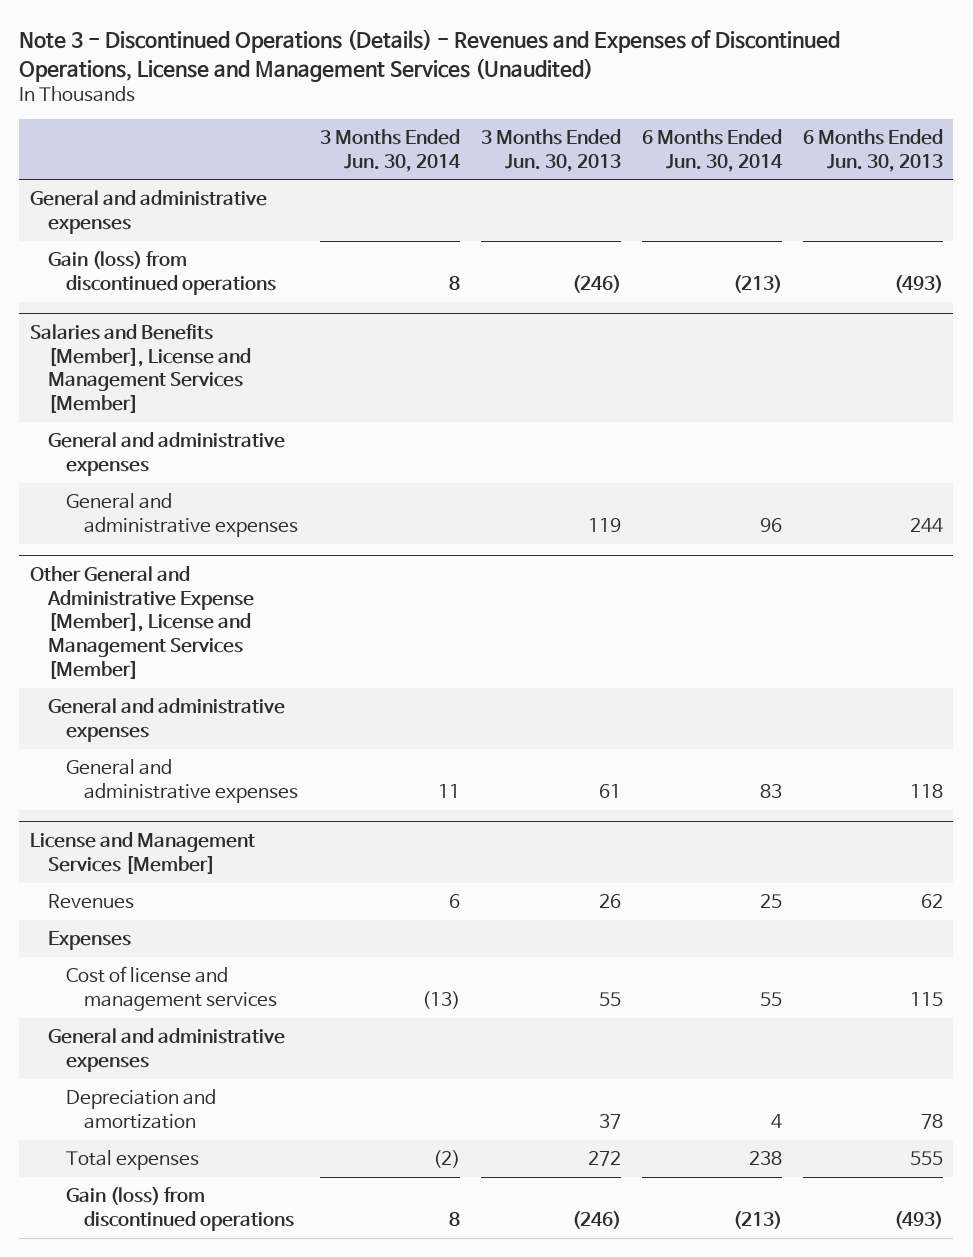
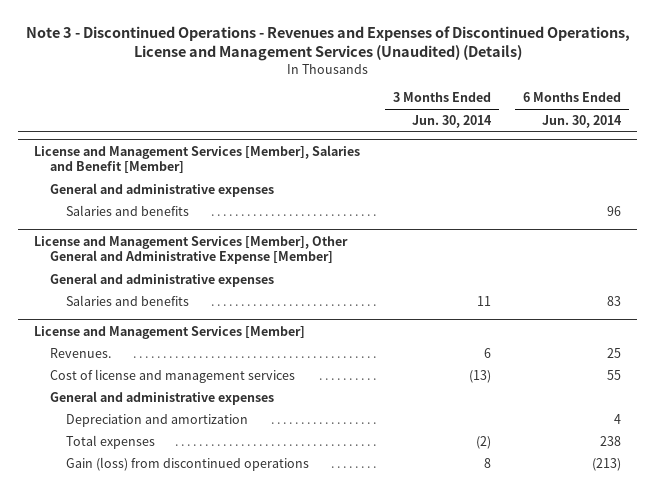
- Note 3 - Discontinued Operations (Details) - Revenues and Expenses of Discontinued Operations, License and Management Services (Unaudited)
+ Note 3 - Discontinued Operations - Revenues and Expenses of Discontinued Operations, License and Management Services (Unaudited) (Details)
- | 3 Months Ended Jun. 30, 2014 | 3 Months Ended Jun. 30, 2013 | 6 Months Ended Jun. 30, 2014 | 6 Months Ended Jun. 30, 2013
+ | 3 Months Ended Jun. 30, 2014 | 6 Months Ended Jun. 30, 2014
- General and administrative expenses
- Gain (loss) from discontinued operations | 8 | (246) | (213) | (493)
- Salaries and Benefits [Member], License and Management Services [Member]
+ License and Management Services [Member], Salaries and Benefit [Member]
- General and administrative expenses | | 119 | 96 | 244
- Other General and Administrative Expense [Member], License and Management Services [Member]
+ Salaries and benefits | | 96
+ License and Management Services [Member], Other General and Administrative Expense [Member]
- General and administrative expenses | 11 | 61 | 83 | 118
+ Salaries and benefits | 11 | 83
@ License and Management Services [Member]
- Revenues | 6 | 26 | 25 | 62
- Expenses
+ Revenues. | 6 | 25

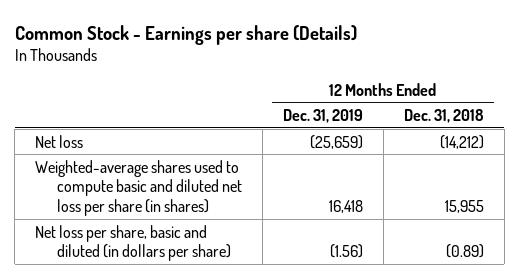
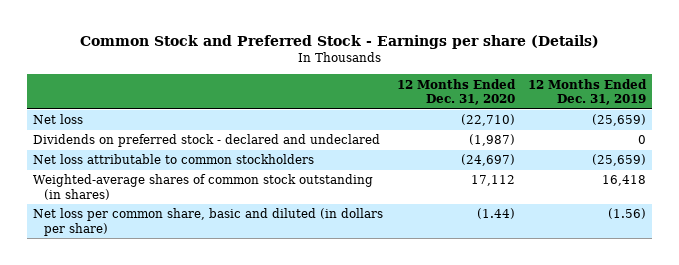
- Common Stock - Earnings per share (Details)
+ Common Stock and Preferred Stock - Earnings per share (Details)
- | 12 Months Ended Dec. 31, 2019 | 12 Months Ended Dec. 31, 2018
+ | 12 Months Ended Dec. 31, 2020 | 12 Months Ended Dec. 31, 2019
- Weighted-average shares used to compute basic and diluted net loss per share (in shares) | 16,418 | 15,955
- Net loss per share, basic and diluted (in dollars per share) | (1.56) | (0.89)
+ Dividends on preferred stock - declared and undeclared | (1,987) | 0
+ Net loss attributable to common stockholders | (24,697) | (25,659)
+ Weighted-average shares of common stock outstanding (in shares) | 17,112 | 16,418
+ Net loss per common share, basic and diluted (in dollars per share) | (1.44) | (1.56)

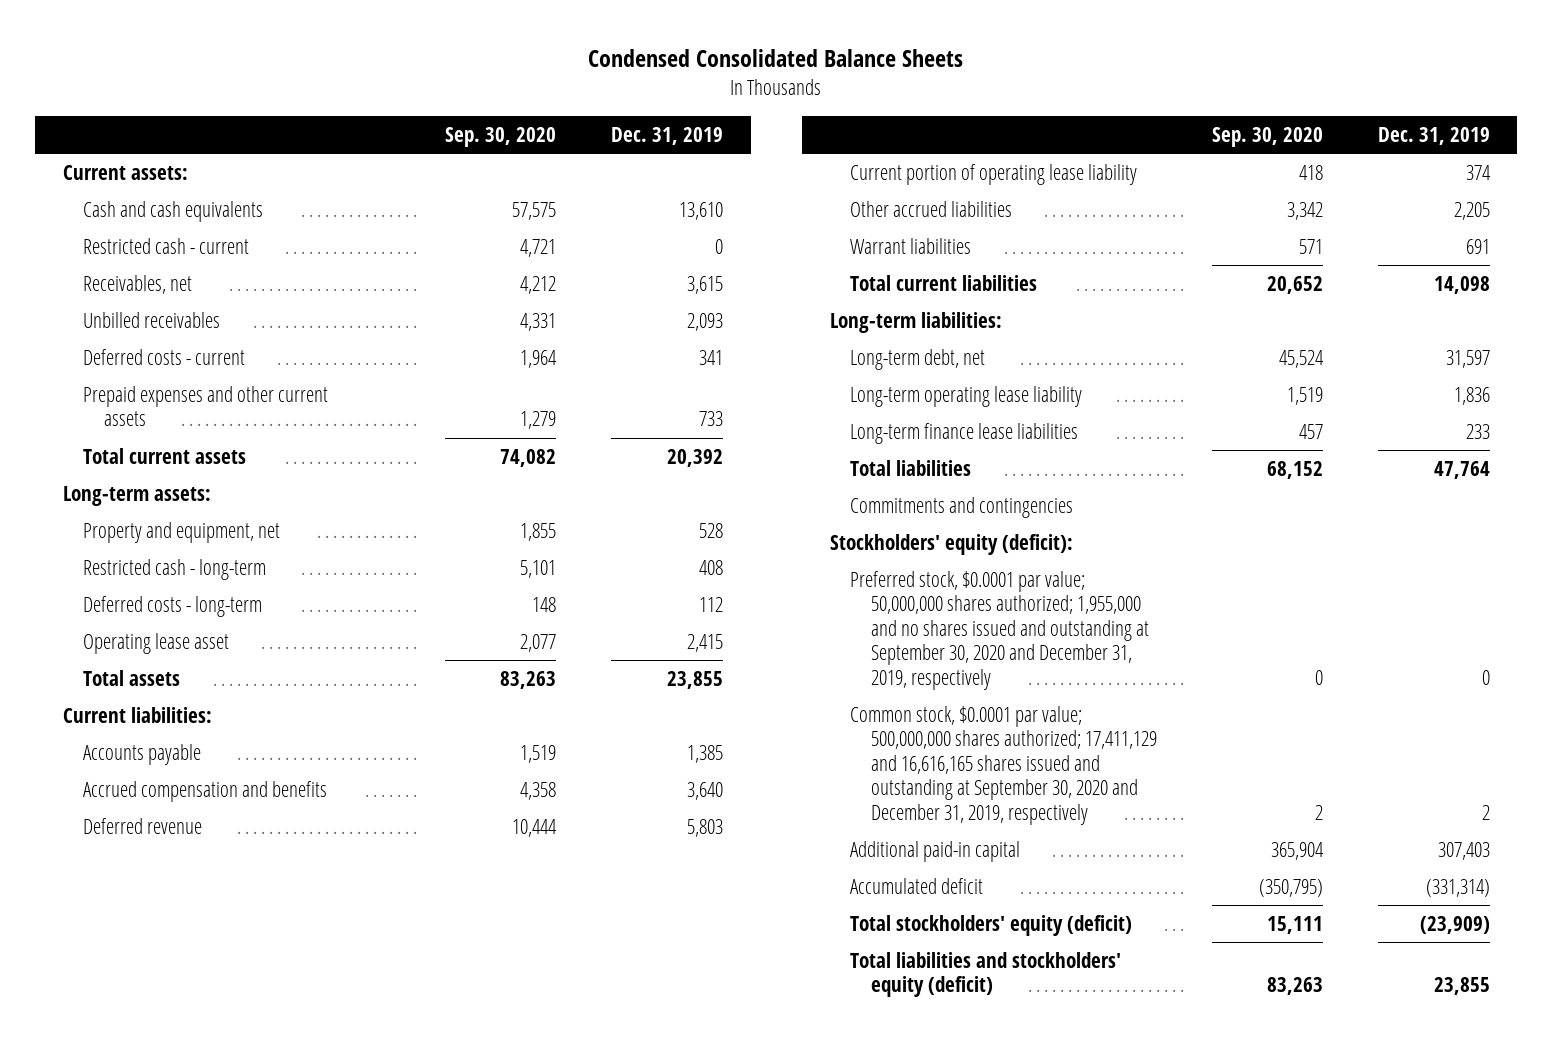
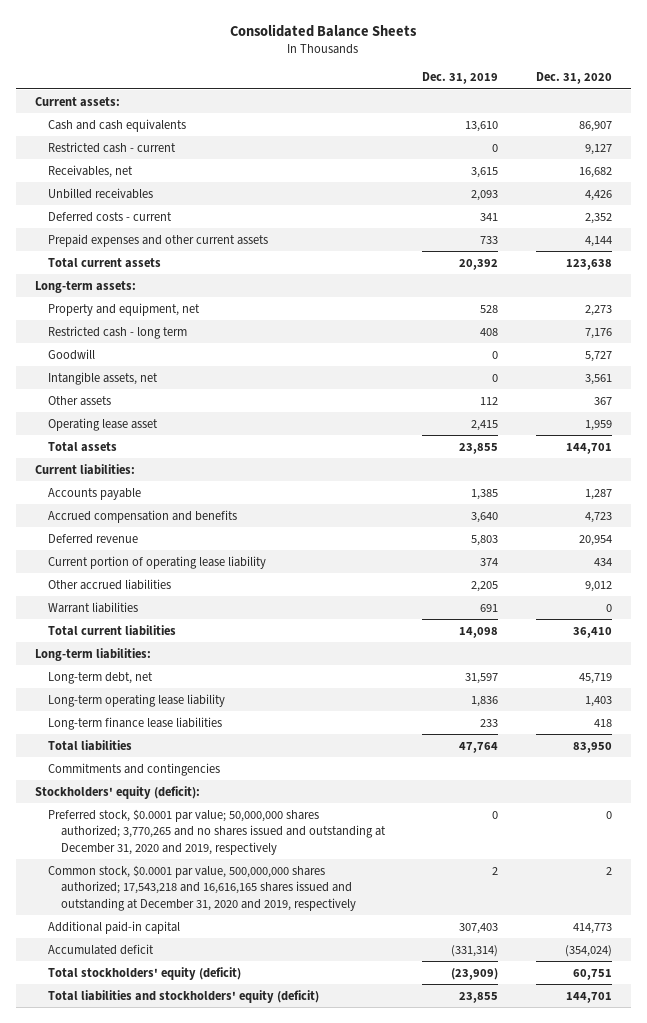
- Condensed Consolidated Balance Sheets
+ Consolidated Balance Sheets
- | Sep. 30, 2020 | Dec. 31, 2019
+ | Dec. 31, 2019 | Dec. 31, 2020
- Restricted cash - long-term | 5,101 | 408
- Deferred costs - long-term | 148 | 112
+ Restricted cash - long term | 408 | 7,176
+ Goodwill | 0 | 5,727
+ Intangible assets, net | 0 | 3,561
+ Other assets | 112 | 367
- Preferred stock, $0.0001 par value; 50,000,000 shares authorized; 1,955,000 and no shares issued and outstanding at September 30, 2020 and December 31, 2019, respectively | 0 | 0
- Common stock, $0.0001 par value; 500,000,000 shares authorized; 17,411,129 and 16,616,165 shares issued and outstanding at September 30, 2020 and December 31, 2019, respectively | 2 | 2
+ Preferred stock, $0.0001 par value; 50,000,000 shares authorized; 3,770,265 and no shares issued and outstanding at December 31, 2020 and 2019, respectively | 0 | 0
+ Common stock, $0.0001 par value, 500,000,000 shares authorized; 17,543,218 and 16,616,165 shares issued and outstanding at December 31, 2020 and 2019, respectively | 2 | 2

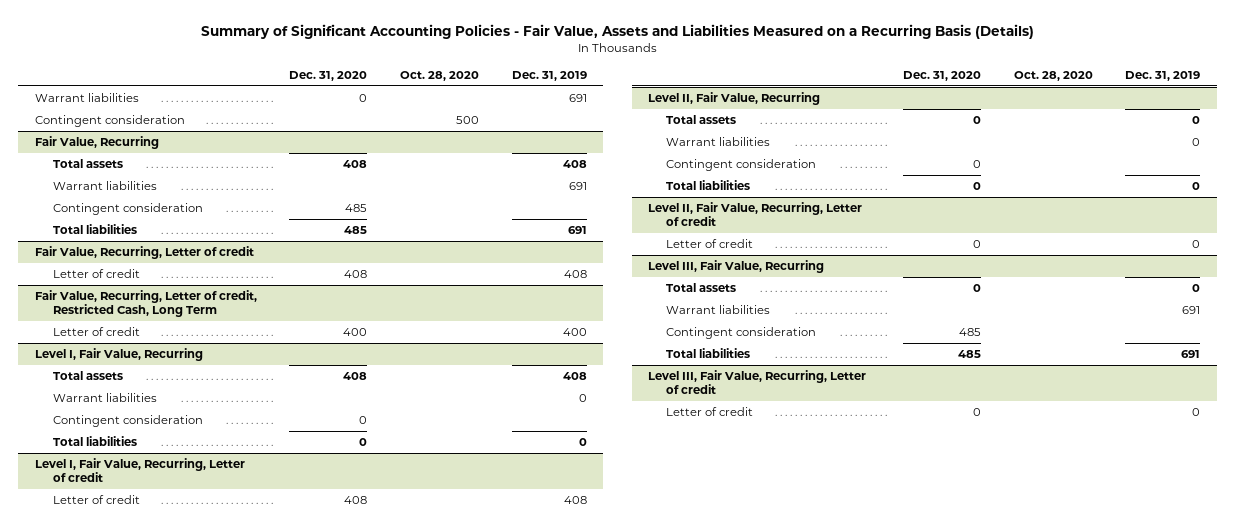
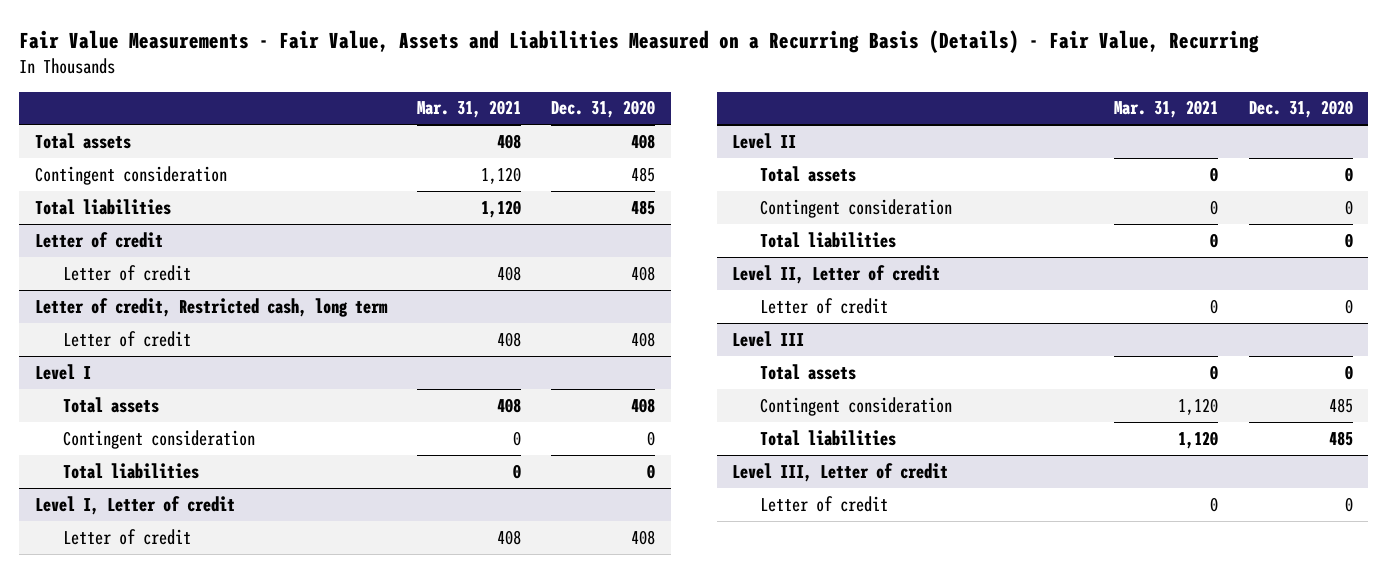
- Summary of Significant Accounting Policies - Fair Value, Assets and Liabilities Measured on a Recurring Basis (Details)
+ Fair Value Measurements - Fair Value, Assets and Liabilities Measured on a Recurring Basis (Details) - Fair Value, Recurring
- | Dec. 31, 2020 | Oct. 28, 2020 | Dec. 31, 2019
+ | Mar. 31, 2021 | Dec. 31, 2020
- Warrant liabilities | 0 | | 691
- Contingent consideration | | 500 |
- Fair Value, Recurring
- Warrant liabilities | | | 691
- Fair Value, Recurring, Letter of credit
+ Letter of credit
- Fair Value, Recurring, Letter of credit, Restricted Cash, Long Term
- Letter of credit | 400 | | 400
- Level I, Fair Value, Recurring
+ Letter of credit, Restricted cash, long term
+ Letter of credit | 408 | 408
+ Level I
- Warrant liabilities | | | 0
- Level I, Fair Value, Recurring, Letter of credit
+ Level I, Letter of credit
- Level II, Fair Value, Recurring
+ Level II
- Warrant liabilities | | | 0
- Level II, Fair Value, Recurring, Letter of credit
+ Level II, Letter of credit
- Level III, Fair Value, Recurring
+ Level III
- Warrant liabilities | | | 691
- Level III, Fair Value, Recurring, Letter of credit
+ Level III, Letter of credit

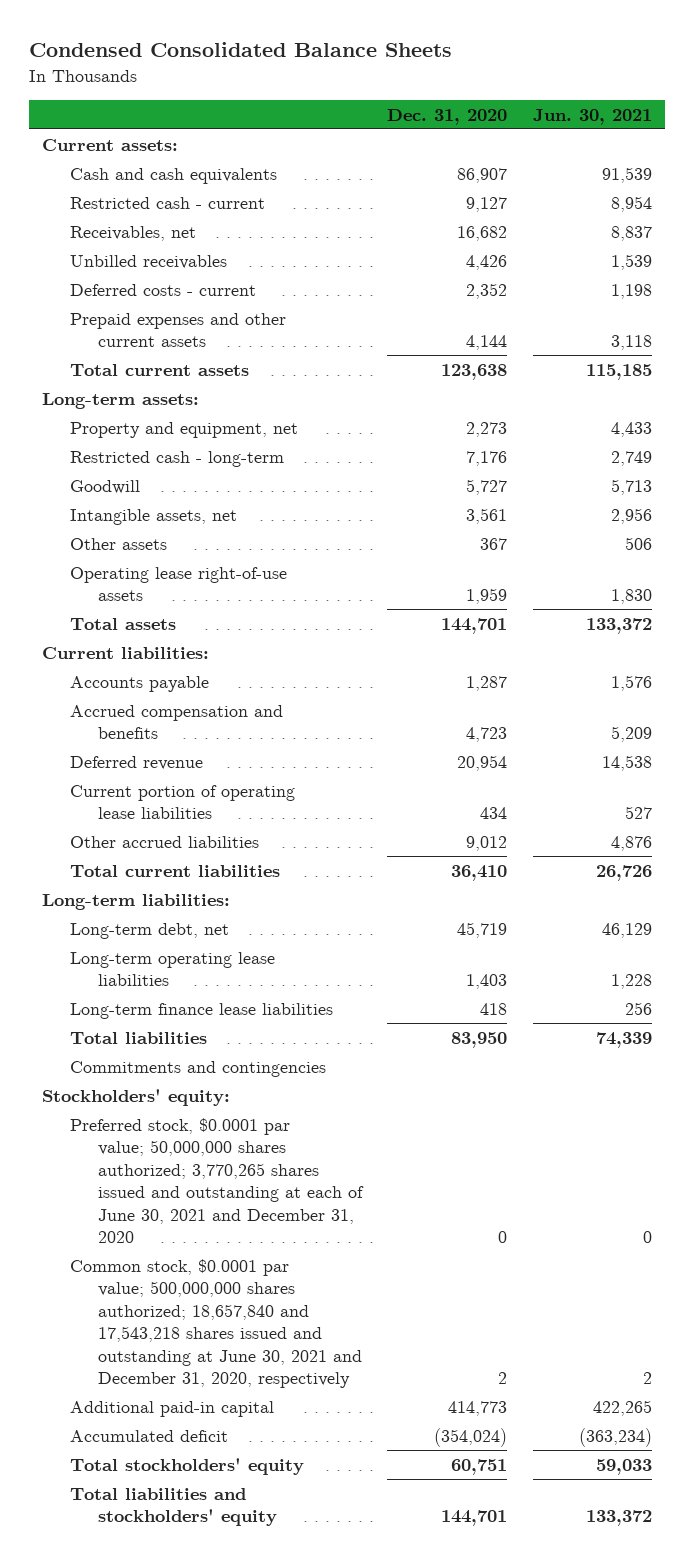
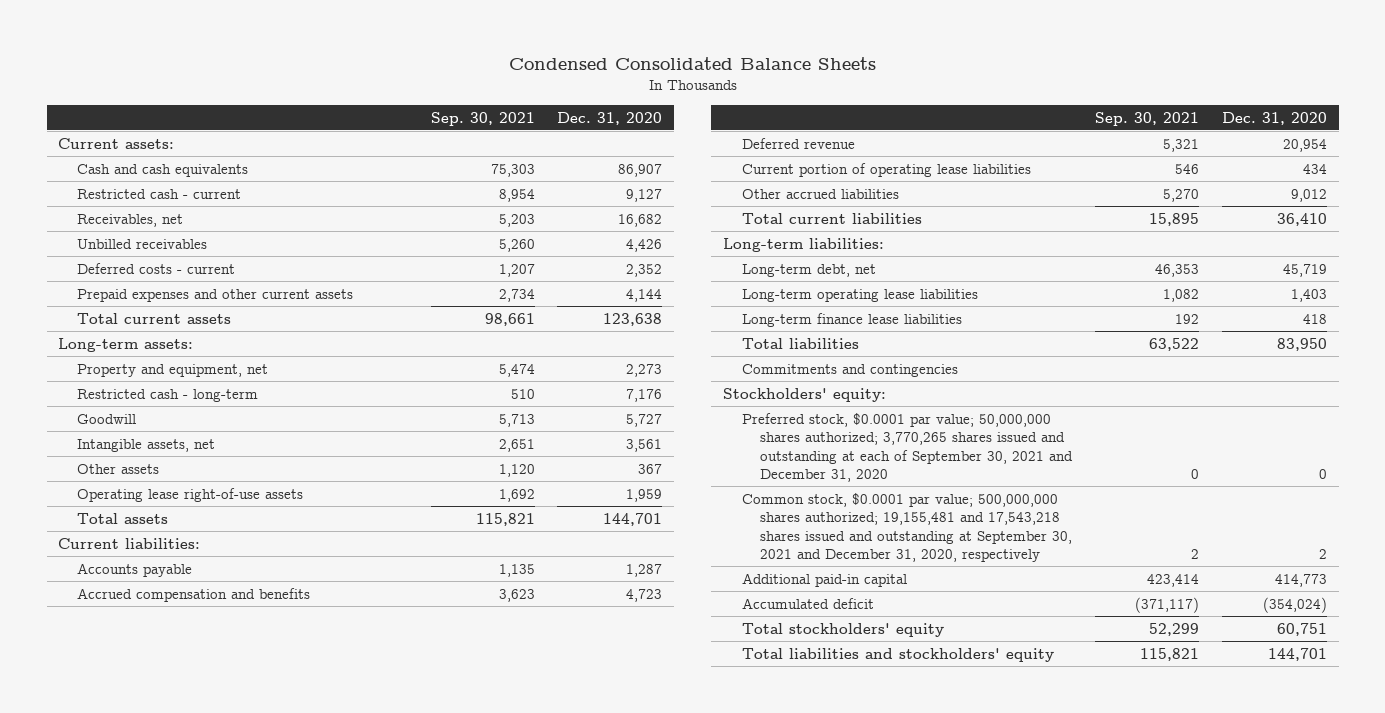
- | Dec. 31, 2020 | Jun. 30, 2021
+ | Sep. 30, 2021 | Dec. 31, 2020
- Preferred stock, $0.0001 par value; 50,000,000 shares authorized; 3,770,265 shares issued and outstanding at each of June 30, 2021 and December 31, 2020 | 0 | 0
- Common stock, $0.0001 par value; 500,000,000 shares authorized; 18,657,840 and 17,543,218 shares issued and outstanding at June 30, 2021 and December 31, 2020, respectively | 2 | 2
+ Preferred stock, $0.0001 par value; 50,000,000 shares authorized; 3,770,265 shares issued and outstanding at each of September 30, 2021 and December 31, 2020 | 0 | 0
+ Common stock, $0.0001 par value; 500,000,000 shares authorized; 19,155,481 and 17,543,218 shares issued and outstanding at September 30, 2021 and December 31, 2020, respectively | 2 | 2

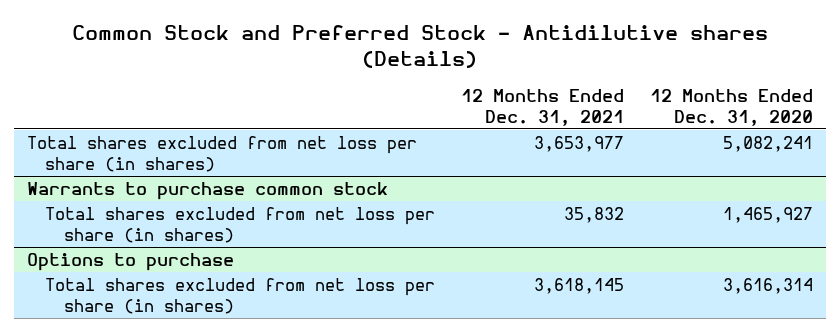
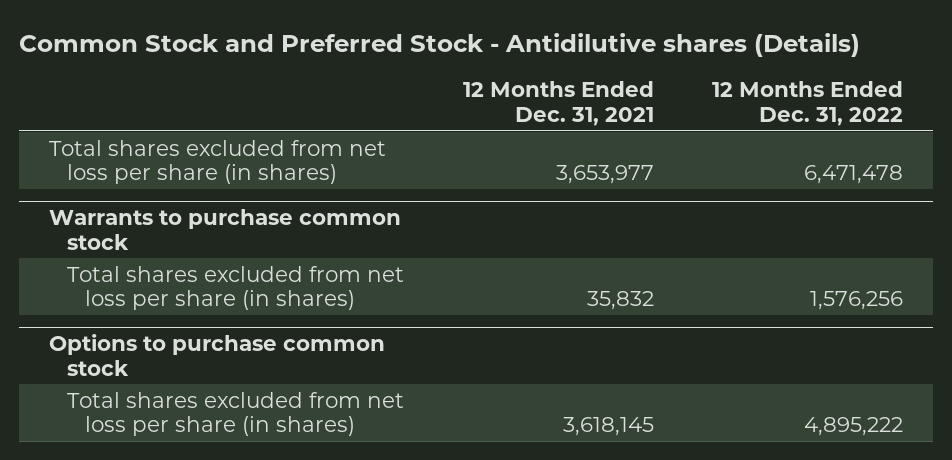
- | 12 Months Ended Dec. 31, 2021 | 12 Months Ended Dec. 31, 2020
+ | 12 Months Ended Dec. 31, 2021 | 12 Months Ended Dec. 31, 2022
- Options to purchase
+ Options to purchase common stock

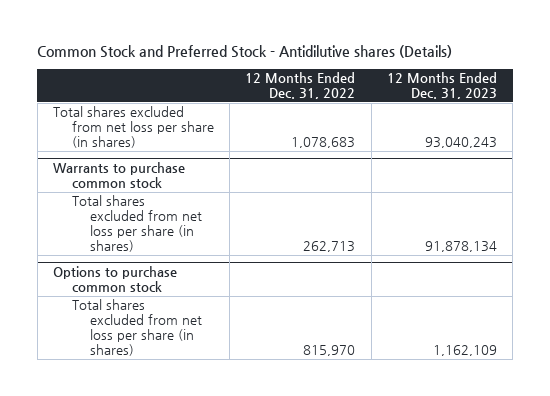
- | 12 Months Ended Dec. 31, 2021 | 12 Months Ended Dec. 31, 2022
+ | 12 Months Ended Dec. 31, 2022 | 12 Months Ended Dec. 31, 2023
- Total shares excluded from net loss per share (in shares) | 3,653,977 | 6,471,478
+ Total shares excluded from net loss per share (in shares) | 1,078,683 | 93,040,243
@ Warrants to purchase common stock
- Total shares excluded from net loss per share (in shares) | 35,832 | 1,576,256
+ Total shares excluded from net loss per share (in shares) | 262,713 | 91,878,134
@ Options to purchase common stock
- Total shares excluded from net loss per share (in shares) | 3,618,145 | 4,895,222
+ Total shares excluded from net loss per share (in shares) | 815,970 | 1,162,109

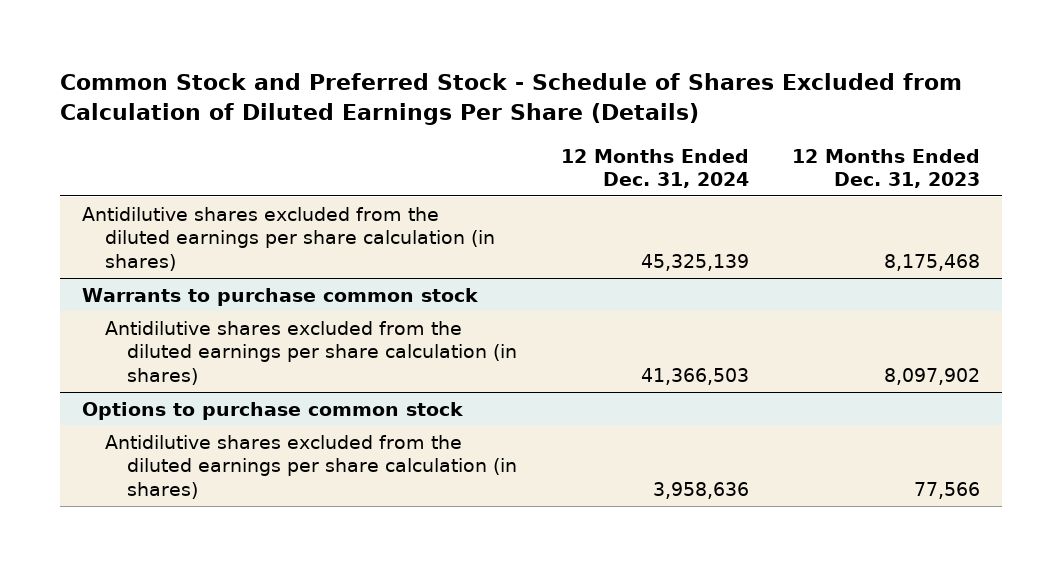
- Common Stock and Preferred Stock - Antidilutive shares (Details)
+ Common Stock and Preferred Stock - Schedule of Shares Excluded from Calculation of Diluted Earnings Per Share (Details)
- | 12 Months Ended Dec. 31, 2022 | 12 Months Ended Dec. 31, 2023
+ | 12 Months Ended Dec. 31, 2024 | 12 Months Ended Dec. 31, 2023
- Total shares excluded from net loss per share (in shares) | 1,078,683 | 93,040,243
+ Antidilutive shares excluded from the diluted earnings per share calculation (in shares) | 45,325,139 | 8,175,468
@ Warrants to purchase common stock
- Total shares excluded from net loss per share (in shares) | 262,713 | 91,878,134
+ Antidilutive shares excluded from the diluted earnings per share calculation (in shares) | 41,366,503 | 8,097,902
@ Options to purchase common stock
- Total shares excluded from net loss per share (in shares) | 815,970 | 1,162,109
+ Antidilutive shares excluded from the diluted earnings per share calculation (in shares) | 3,958,636 | 77,566

